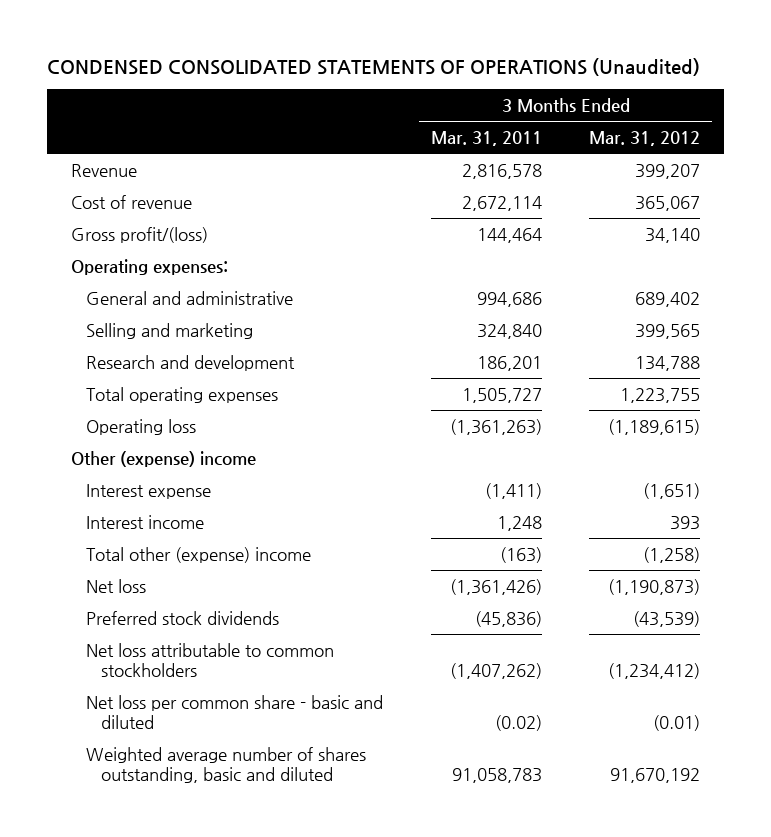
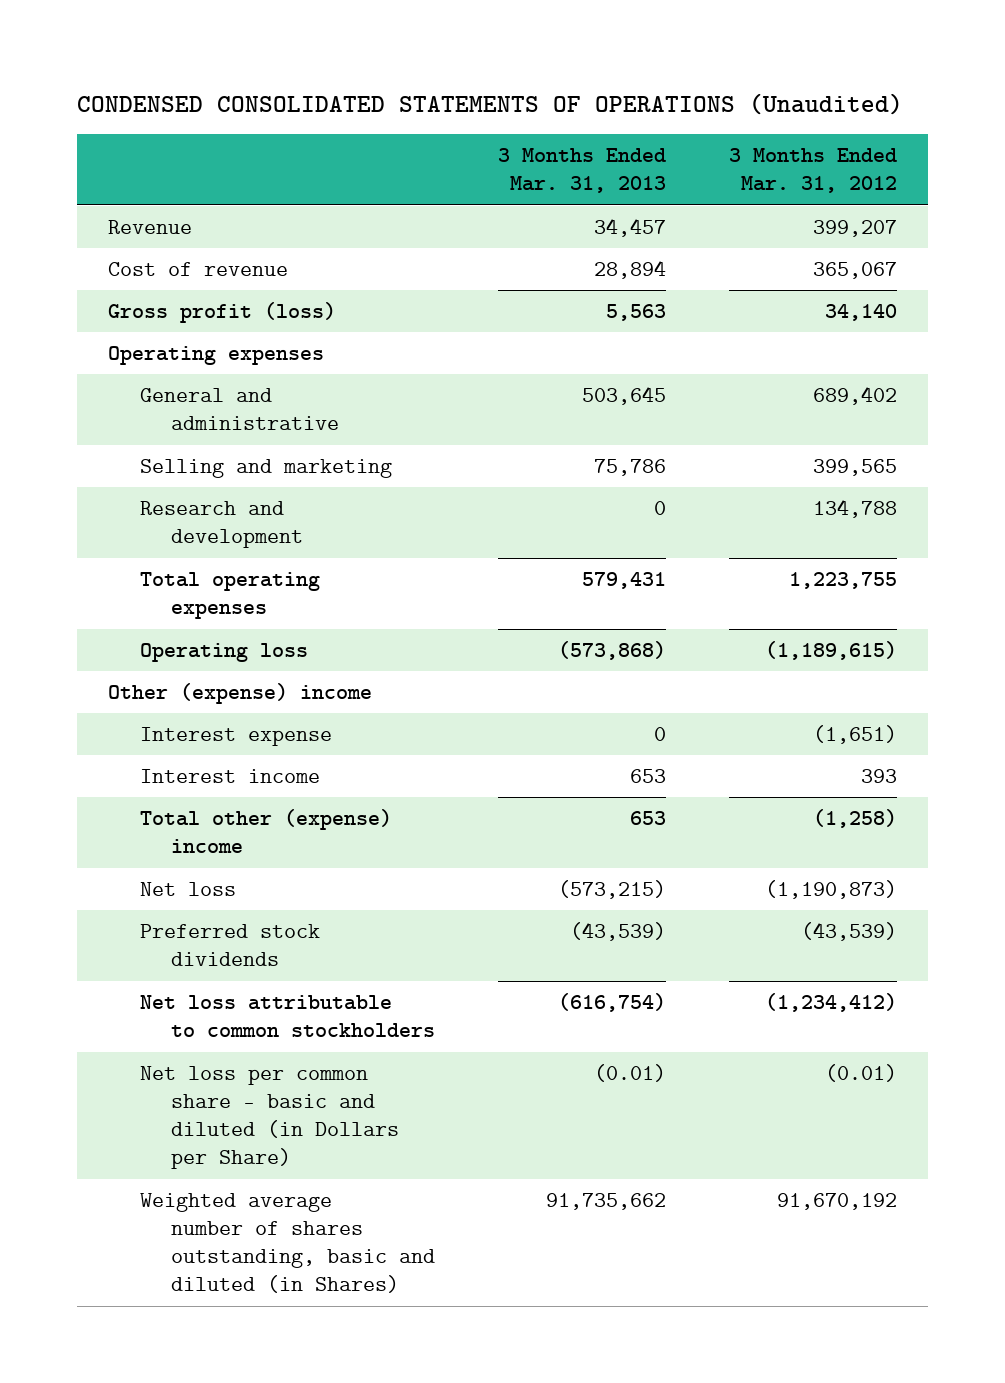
- | 3 Months Ended Mar. 31, 2011 | 3 Months Ended Mar. 31, 2012
+ | 3 Months Ended Mar. 31, 2013 | 3 Months Ended Mar. 31, 2012
- Gross profit/(loss) | 144,464 | 34,140
- Operating expenses:
+ Gross profit (loss) | 5,563 | 34,140
+ Operating expenses
- Net loss per common share - basic and diluted | (0.02) | (0.01)
- Weighted average number of shares outstanding, basic and diluted | 91,058,783 | 91,670,192
+ Net loss per common share - basic and diluted (in Dollars per Share) | (0.01) | (0.01)
+ Weighted average number of shares outstanding, basic and diluted (in Shares) | 91,735,662 | 91,670,192

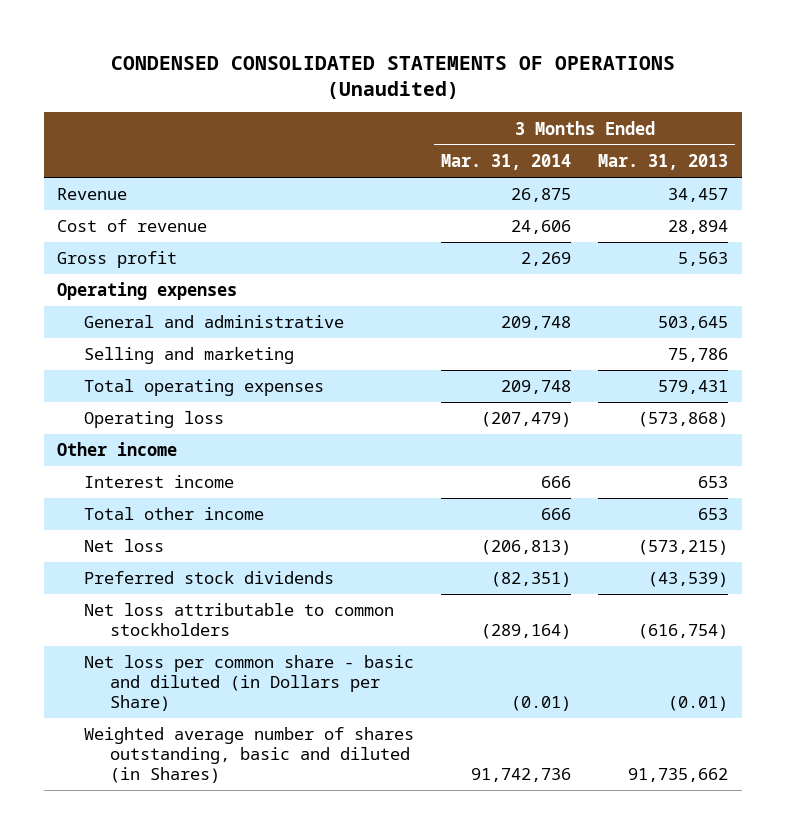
- | 3 Months Ended Mar. 31, 2013 | 3 Months Ended Mar. 31, 2012
+ | 3 Months Ended Mar. 31, 2014 | 3 Months Ended Mar. 31, 2013
- Gross profit (loss) | 5,563 | 34,140
+ Gross profit | 2,269 | 5,563
- Research and development | 0 | 134,788
- Other (expense) income
- Interest expense | 0 | (1,651)
+ Other income
- Total other (expense) income | 653 | (1,258)
+ Total other income | 666 | 653

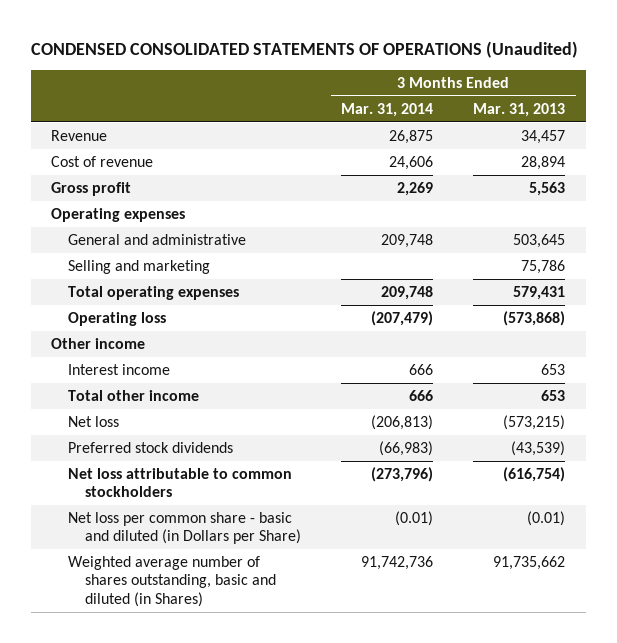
- Preferred stock dividends | (82,351) | (43,539)
- Net loss attributable to common stockholders | (289,164) | (616,754)
+ Preferred stock dividends | (66,983) | (43,539)
+ Net loss attributable to common stockholders | (273,796) | (616,754)

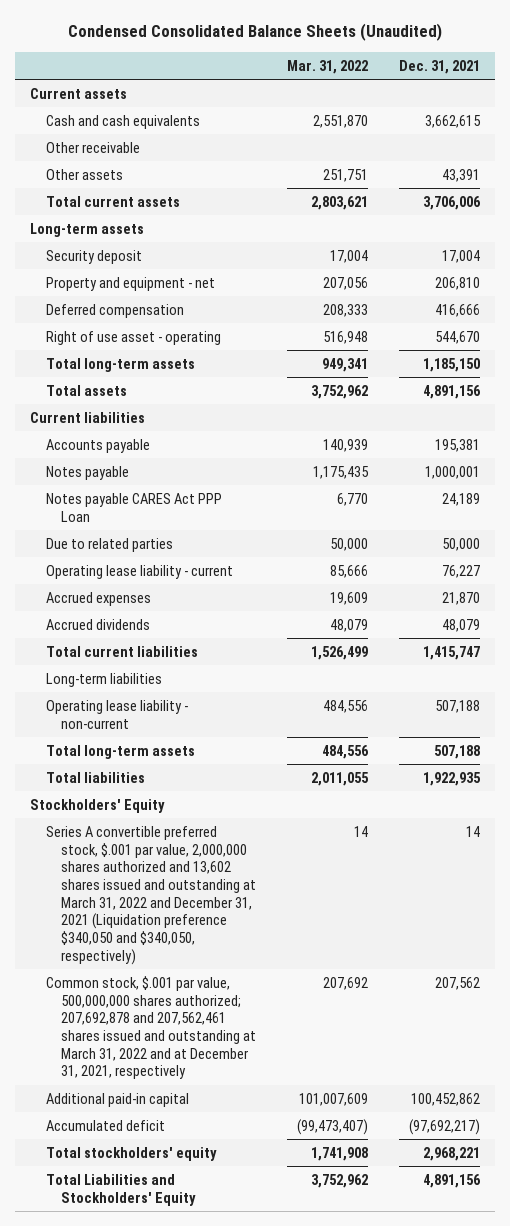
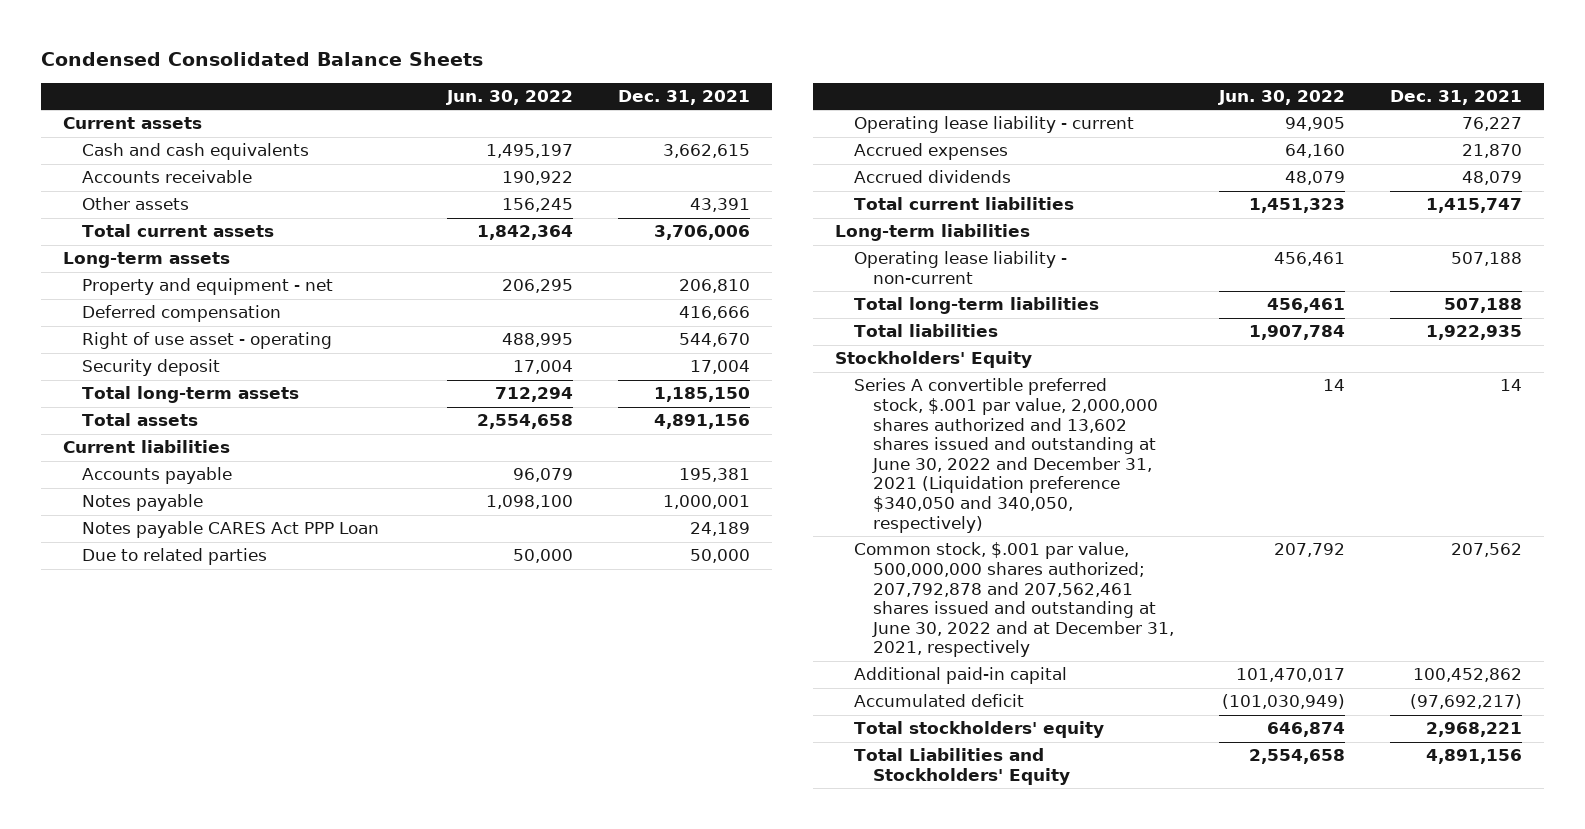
- Condensed Consolidated Balance Sheets (Unaudited)
+ Condensed Consolidated Balance Sheets
- | Mar. 31, 2022 | Dec. 31, 2021
+ | Jun. 30, 2022 | Dec. 31, 2021
- Other receivable
+ Accounts receivable | 190,922 |
moved down: Security deposit | 17,004 | 17,004
- Total long-term assets | 484,556 | 507,188
+ Total long-term liabilities | 456,461 | 507,188
- Series A convertible preferred stock, $.001 par value, 2,000,000 shares authorized and 13,602 shares issued and outstanding at March 31, 2022 and December 31, 2021 (Liquidation preference $340,050 and $340,050, respectively) | 14 | 14
- Common stock, $.001 par value, 500,000,000 shares authorized; 207,692,878 and 207,562,461 shares issued and outstanding at March 31, 2022 and at December 31, 2021, respectively | 207,692 | 207,562
+ Series A convertible preferred stock, $.001 par value, 2,000,000 shares authorized and 13,602 shares issued and outstanding at June 30, 2022 and December 31, 2021 (Liquidation preference $340,050 and 340,050, respectively) | 14 | 14
+ Common stock, $.001 par value, 500,000,000 shares authorized; 207,792,878 and 207,562,461 shares issued and outstanding at June 30, 2022 and at December 31, 2021, respectively | 207,792 | 207,562

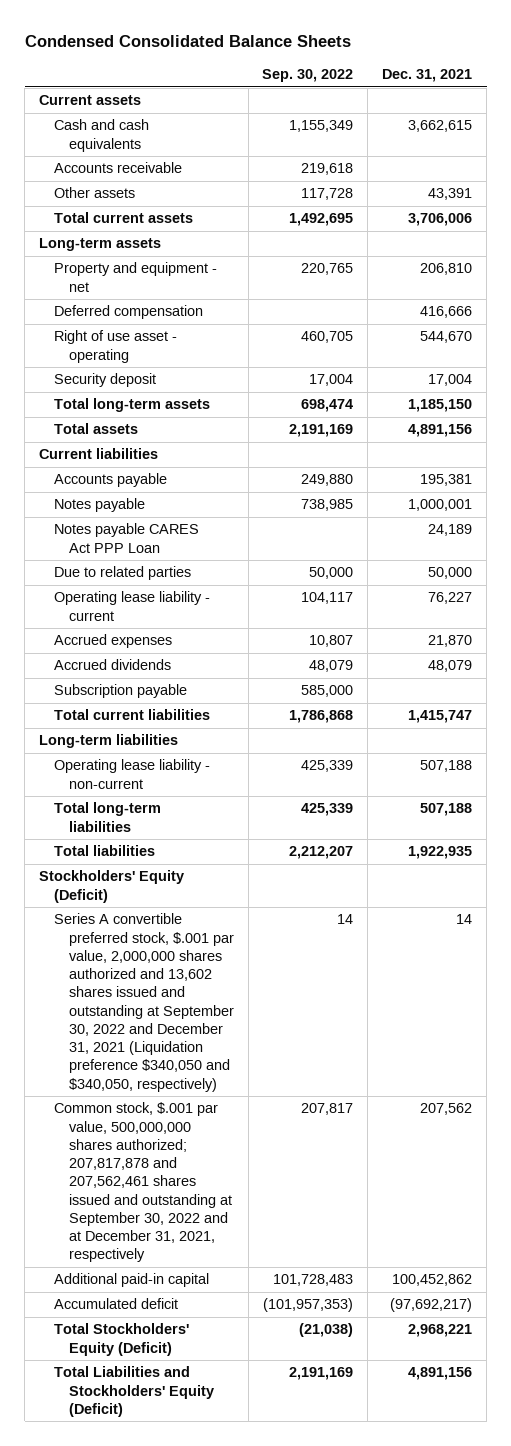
- | Jun. 30, 2022 | Dec. 31, 2021
+ | Sep. 30, 2022 | Dec. 31, 2021
+ Subscription payable | 585,000 |
- Stockholders' Equity
- Series A convertible preferred stock, $.001 par value, 2,000,000 shares authorized and 13,602 shares issued and outstanding at June 30, 2022 and December 31, 2021 (Liquidation preference $340,050 and 340,050, respectively) | 14 | 14
- Common stock, $.001 par value, 500,000,000 shares authorized; 207,792,878 and 207,562,461 shares issued and outstanding at June 30, 2022 and at December 31, 2021, respectively | 207,792 | 207,562
+ Stockholders' Equity (Deficit)
+ Series A convertible preferred stock, $.001 par value, 2,000,000 shares authorized and 13,602 shares issued and outstanding at September 30, 2022 and December 31, 2021 (Liquidation preference $340,050 and $340,050, respectively) | 14 | 14
+ Common stock, $.001 par value, 500,000,000 shares authorized; 207,817,878 and 207,562,461 shares issued and outstanding at September 30, 2022 and at December 31, 2021, respectively | 207,817 | 207,562
- Total stockholders' equity | 646,874 | 2,968,221
- Total Liabilities and Stockholders' Equity | 2,554,658 | 4,891,156
+ Total Stockholders' Equity (Deficit) | (21,038) | 2,968,221
+ Total Liabilities and Stockholders' Equity (Deficit) | 2,191,169 | 4,891,156

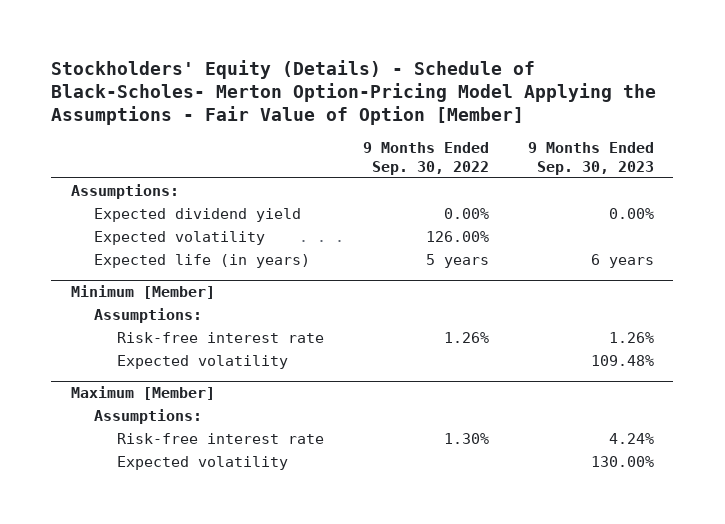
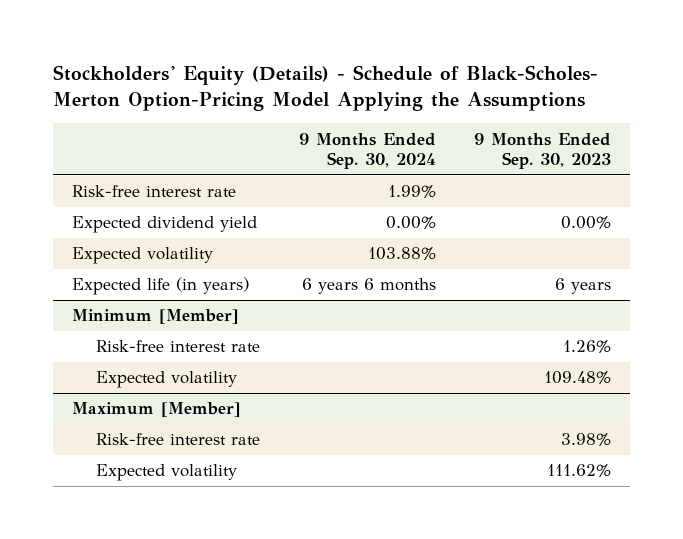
- Stockholders' Equity (Details) - Schedule of Black-Scholes- Merton Option-Pricing Model Applying the Assumptions - Fair Value of Option [Member]
+ Stockholders' Equity (Details) - Schedule of Black-Scholes- Merton Option-Pricing Model Applying the Assumptions
- | 9 Months Ended Sep. 30, 2022 | 9 Months Ended Sep. 30, 2023
+ | 9 Months Ended Sep. 30, 2024 | 9 Months Ended Sep. 30, 2023
- Assumptions:
+ Risk-free interest rate | 1.99% |
@ Minimum [Member]
- Assumptions:
@ Maximum [Member]
- Assumptions:
- Risk-free interest rate | 1.30% | 4.24%
- Expected volatility | | 130.00%
+ Risk-free interest rate | | 3.98%
+ Expected volatility | | 111.62%

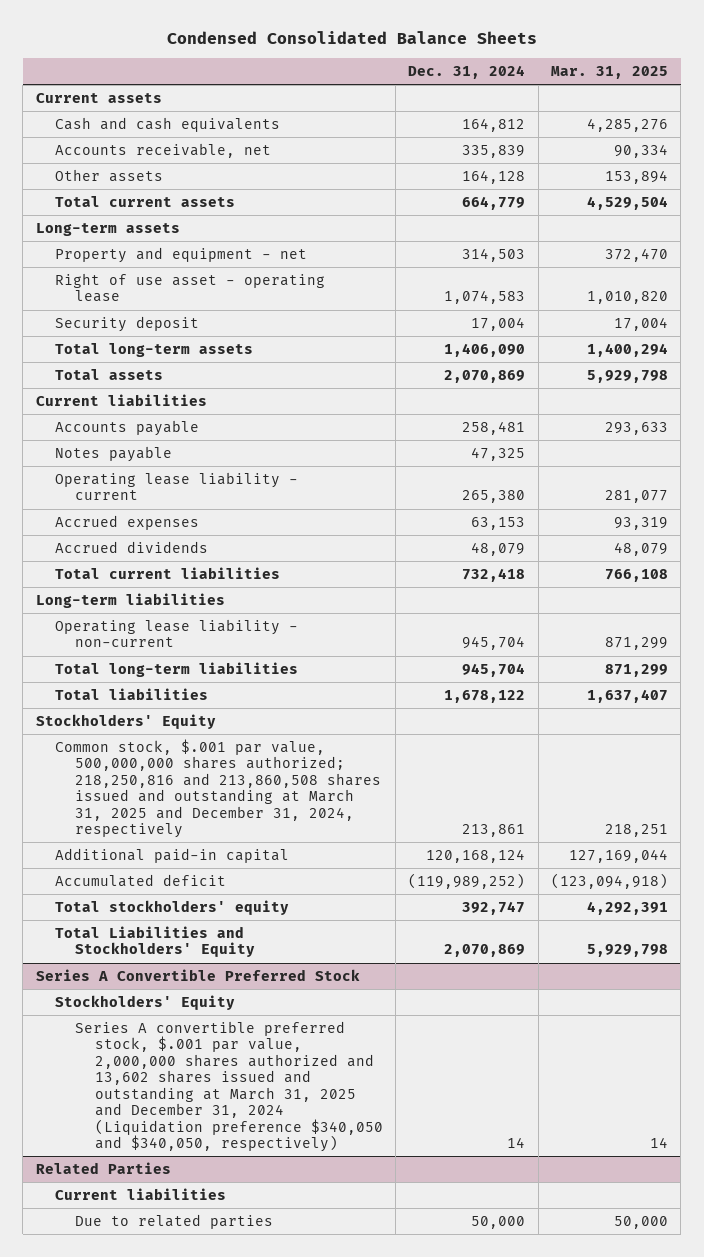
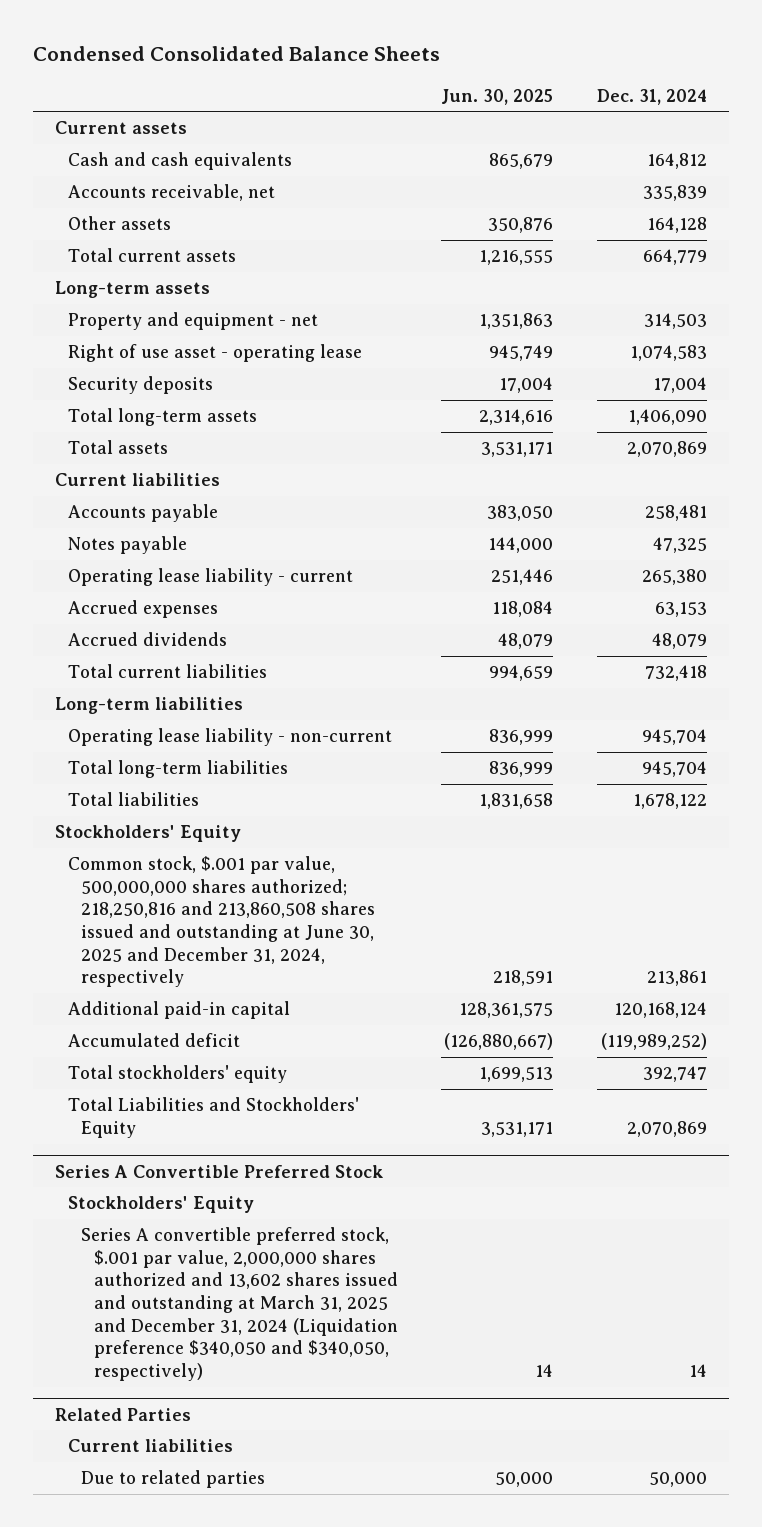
- | Dec. 31, 2024 | Mar. 31, 2025
+ | Jun. 30, 2025 | Dec. 31, 2024
- Security deposit | 17,004 | 17,004
+ Security deposits | 17,004 | 17,004
- Common stock, $.001 par value, 500,000,000 shares authorized; 218,250,816 and 213,860,508 shares issued and outstanding at March 31, 2025 and December 31, 2024, respectively | 213,861 | 218,251
+ Common stock, $.001 par value, 500,000,000 shares authorized; 218,250,816 and 213,860,508 shares issued and outstanding at June 30, 2025 and December 31, 2024, respectively | 218,591 | 213,861

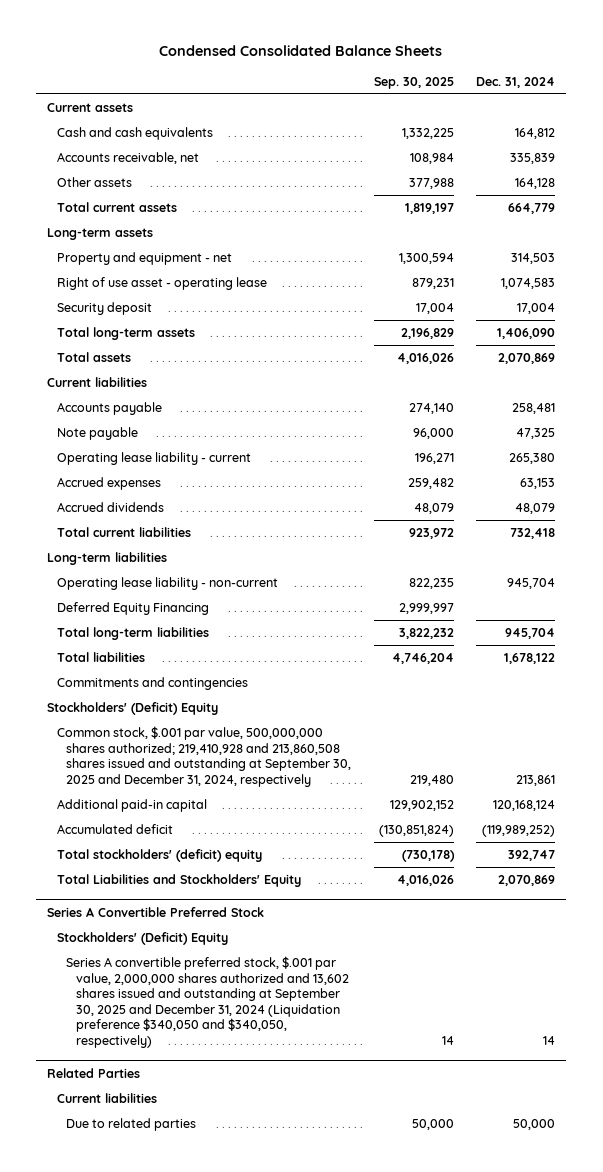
- | Jun. 30, 2025 | Dec. 31, 2024
+ | Sep. 30, 2025 | Dec. 31, 2024
- Security deposits | 17,004 | 17,004
+ Security deposit | 17,004 | 17,004
- Notes payable | 144,000 | 47,325
+ Note payable | 96,000 | 47,325
+ Deferred Equity Financing | 2,999,997 |
- Stockholders' Equity
- Common stock, $.001 par value, 500,000,000 shares authorized; 218,250,816 and 213,860,508 shares issued and outstanding at June 30, 2025 and December 31, 2024, respectively | 218,591 | 213,861
+ Commitments and contingencies
+ Stockholders' (Deficit) Equity
+ Common stock, $.001 par value, 500,000,000 shares authorized; 219,410,928 and 213,860,508 shares issued and outstanding at September 30, 2025 and December 31, 2024, respectively | 219,480 | 213,861
- Total stockholders' equity | 1,699,513 | 392,747
+ Total stockholders' (deficit) equity | (730,178) | 392,747
@ Series A Convertible Preferred Stock
- Stockholders' Equity
- Series A convertible preferred stock, $.001 par value, 2,000,000 shares authorized and 13,602 shares issued and outstanding at March 31, 2025 and December 31, 2024 (Liquidation preference $340,050 and $340,050, respectively) | 14 | 14
+ Stockholders' (Deficit) Equity
+ Series A convertible preferred stock, $.001 par value, 2,000,000 shares authorized and 13,602 shares issued and outstanding at September 30, 2025 and December 31, 2024 (Liquidation preference $340,050 and $340,050, respectively) | 14 | 14

